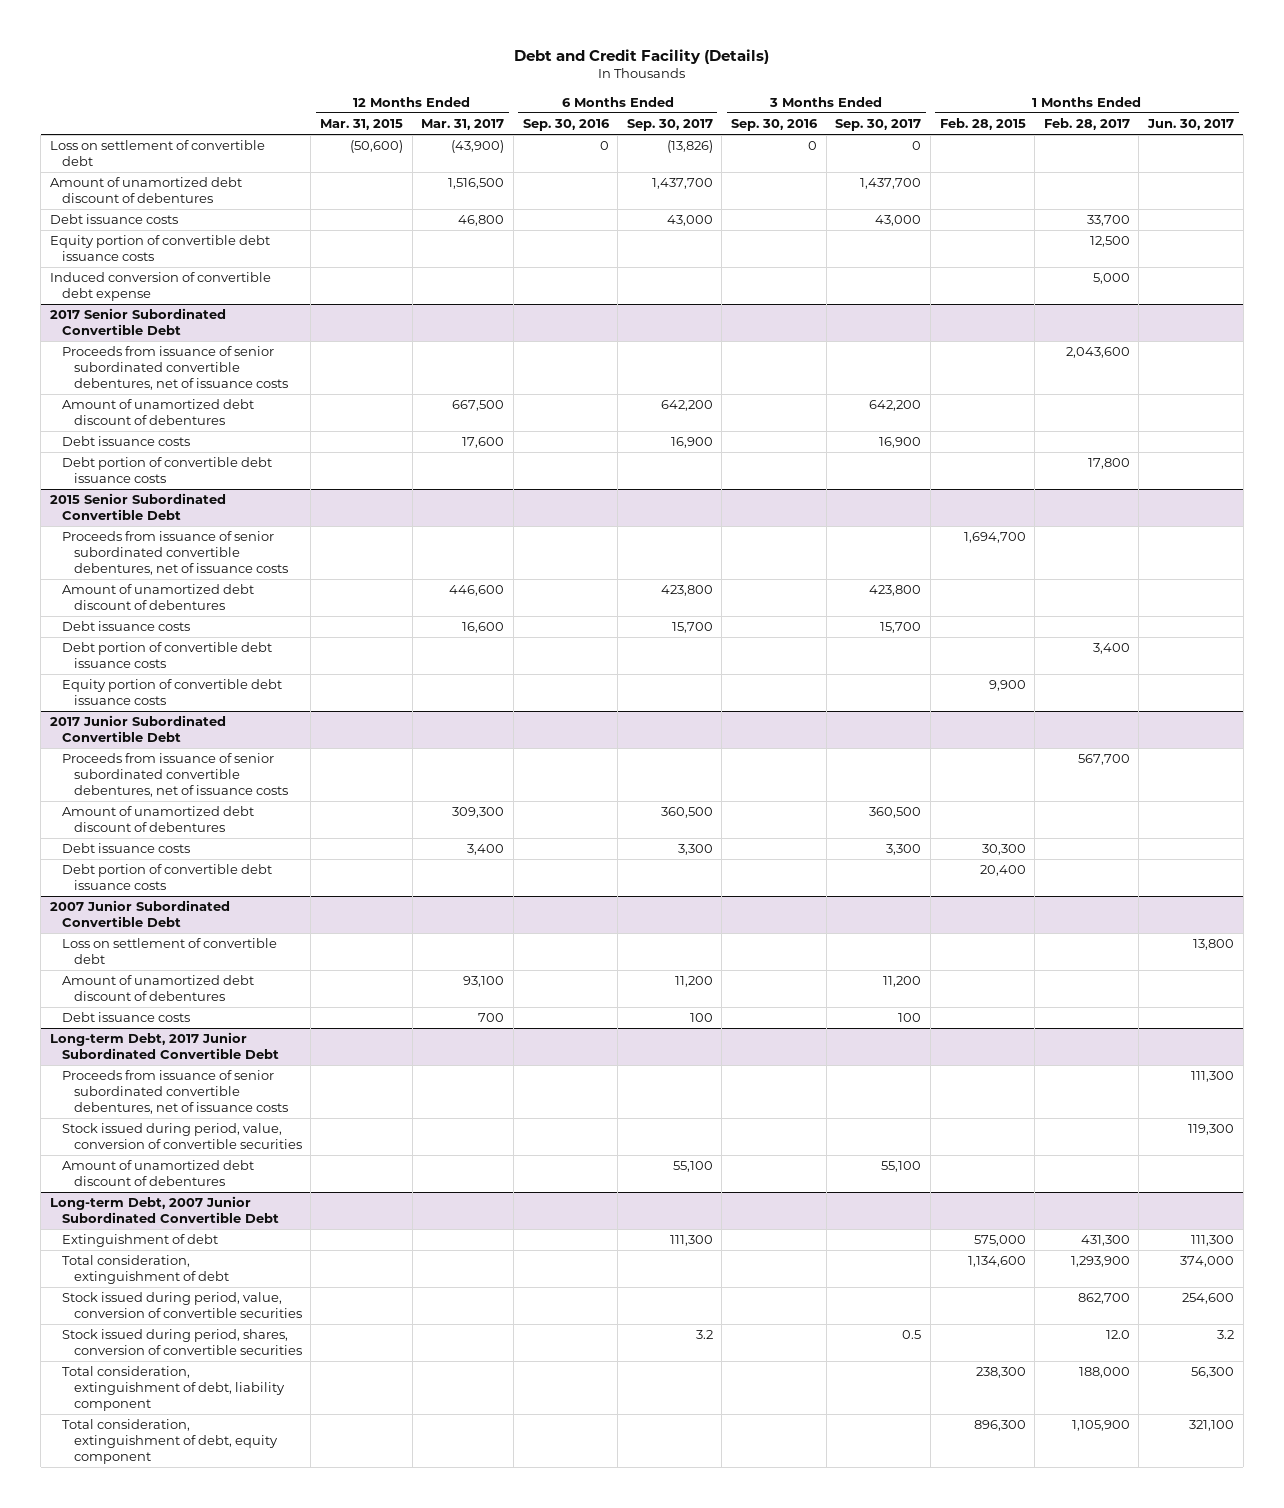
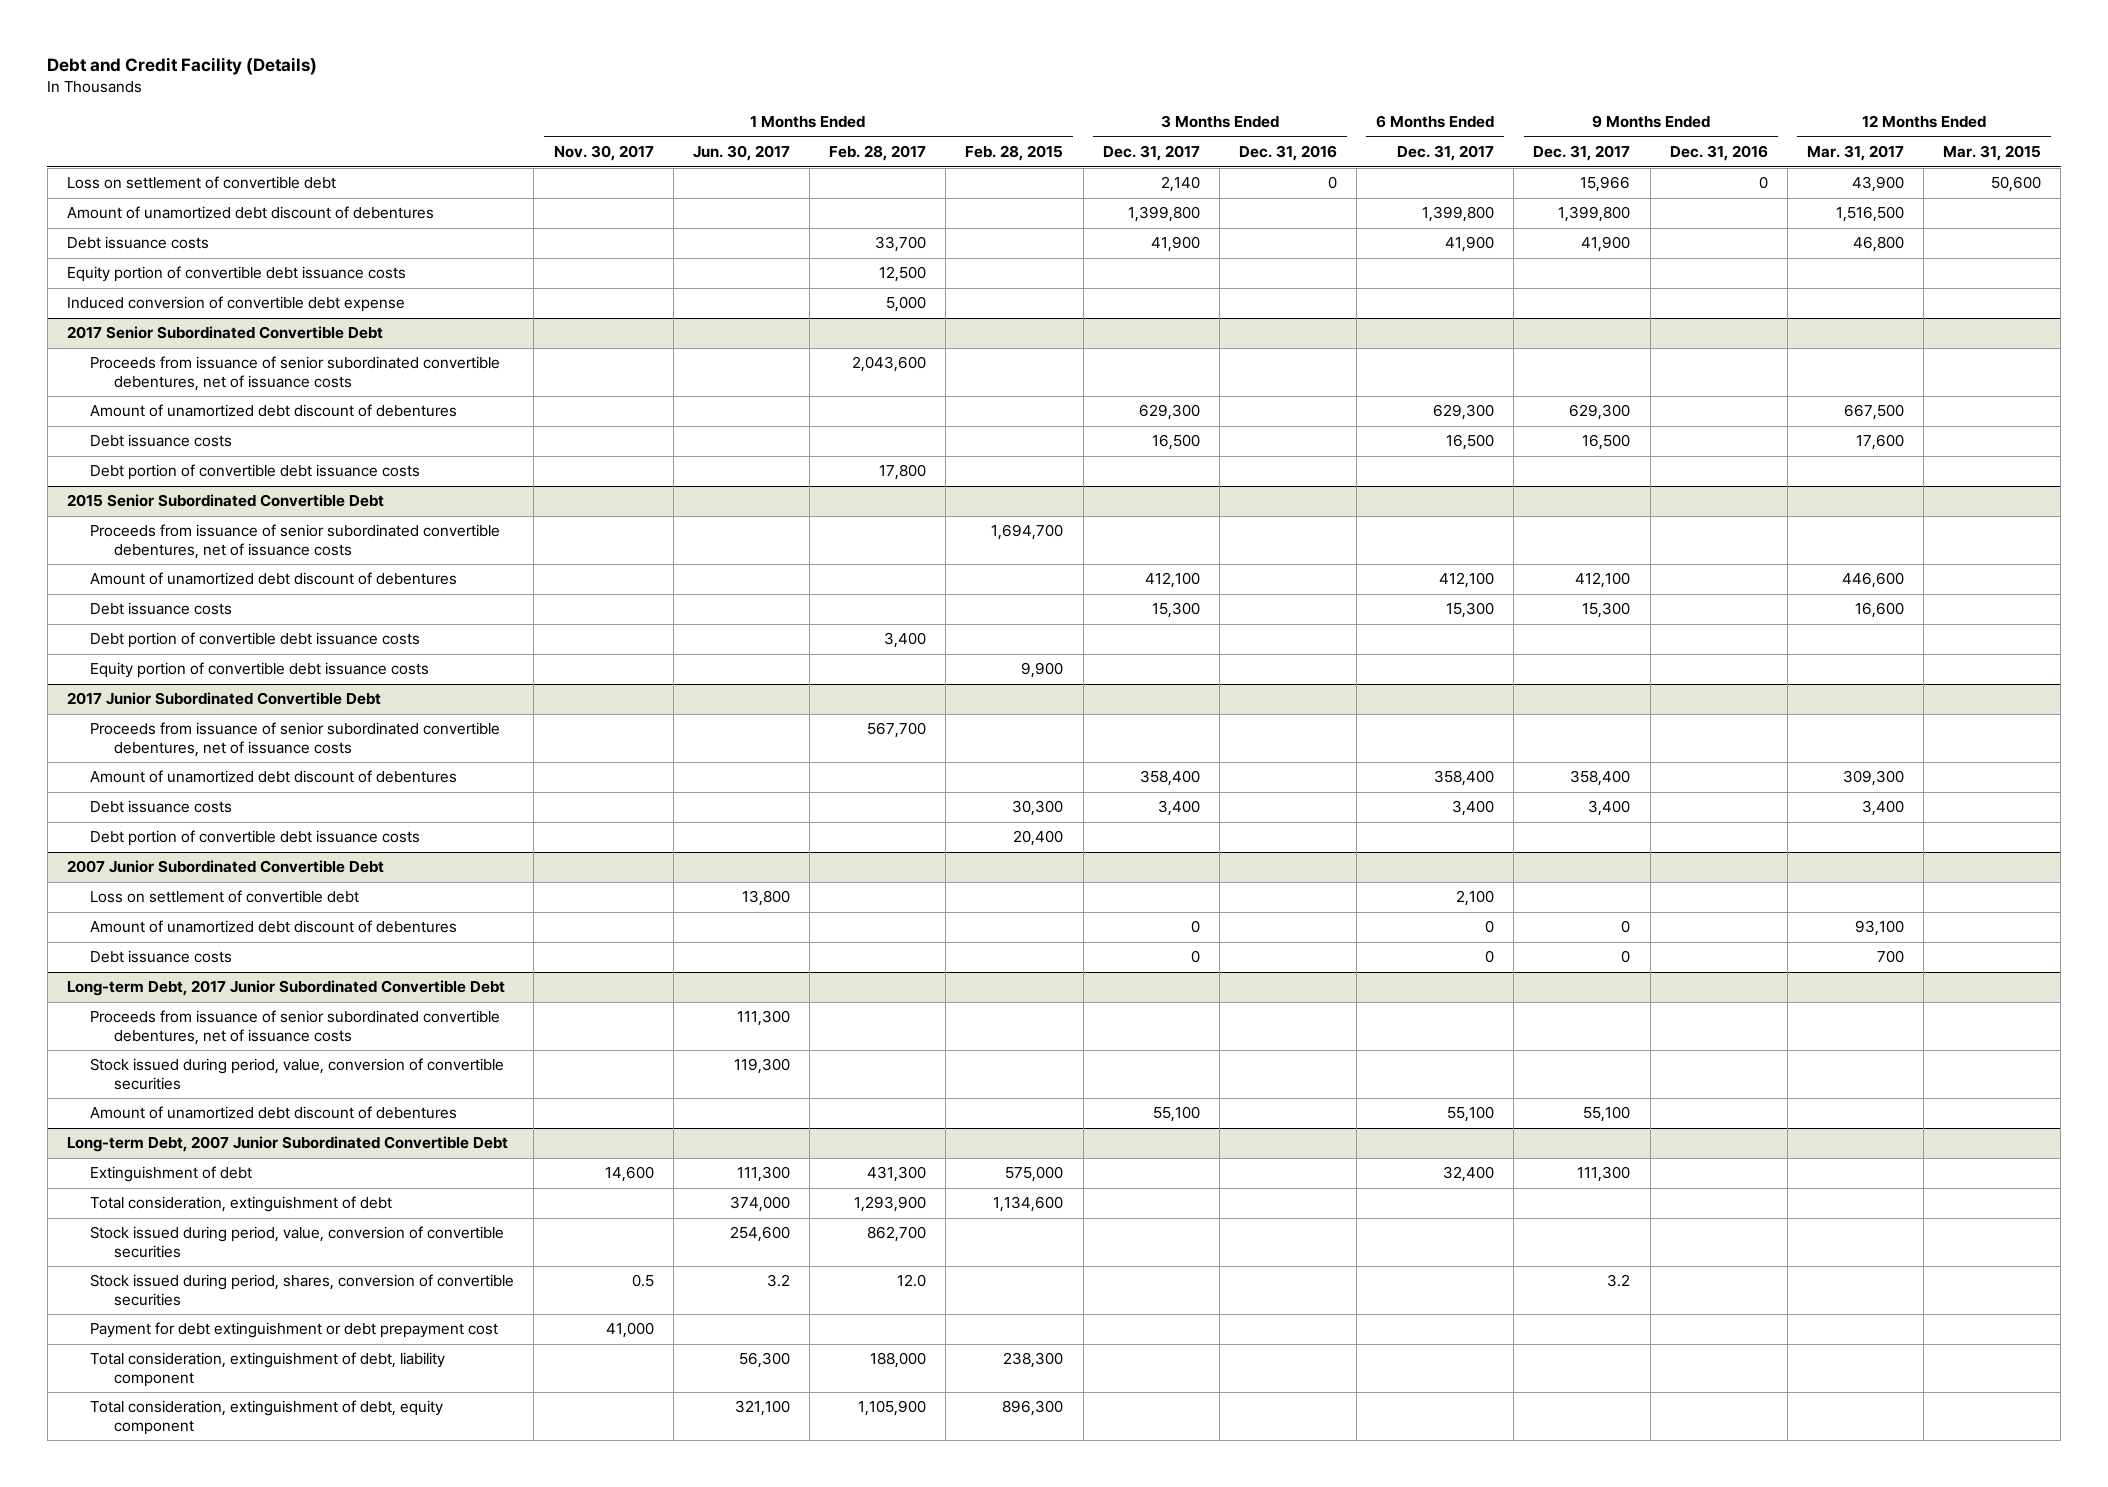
- | 12 Months Ended Mar. 31, 2015 | 12 Months Ended Mar. 31, 2017 | 6 Months Ended Sep. 30, 2016 | 6 Months Ended Sep. 30, 2017 | 3 Months Ended Sep. 30, 2016 | 3 Months Ended Sep. 30, 2017 | 1 Months Ended Feb. 28, 2015 | 1 Months Ended Feb. 28, 2017 | 1 Months Ended Jun. 30, 2017
+ | 1 Months Ended Nov. 30, 2017 | 1 Months Ended Jun. 30, 2017 | 1 Months Ended Feb. 28, 2017 | 1 Months Ended Feb. 28, 2015 | 3 Months Ended Dec. 31, 2017 | 3 Months Ended Dec. 31, 2016 | 6 Months Ended Dec. 31, 2017 | 9 Months Ended Dec. 31, 2017 | 9 Months Ended Dec. 31, 2016 | 12 Months Ended Mar. 31, 2017 | 12 Months Ended Mar. 31, 2015
- Loss on settlement of convertible debt | (50,600) | (43,900) | 0 | (13,826) | 0 | 0 | | |
+ Loss on settlement of convertible debt | | | | | 2,140 | 0 | | 15,966 | 0 | 43,900 | 50,600
@ Long-term Debt, 2007 Junior Subordinated Convertible Debt
+ Payment for debt extinguishment or debt prepayment cost | 41,000 | | | | | | | | | |

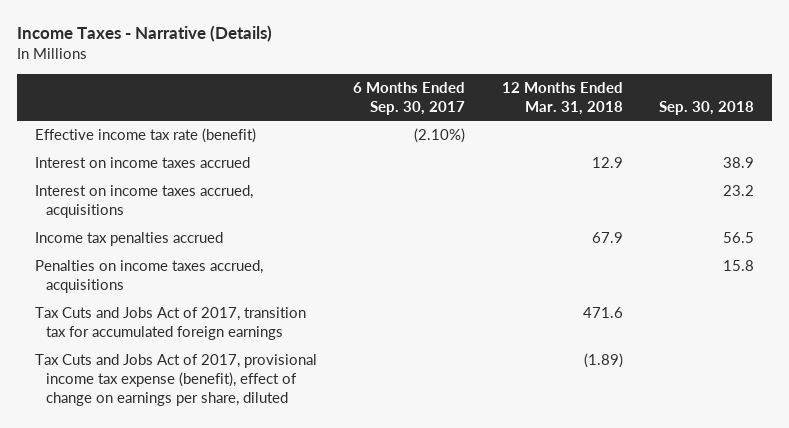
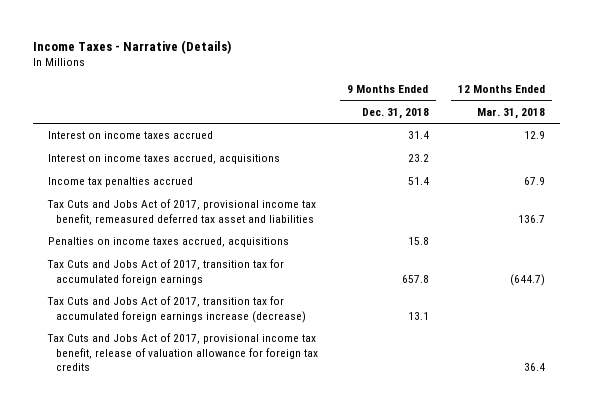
- | 6 Months Ended Sep. 30, 2017 | 12 Months Ended Mar. 31, 2018 | Sep. 30, 2018
+ | 9 Months Ended Dec. 31, 2018 | 12 Months Ended Mar. 31, 2018
- Effective income tax rate (benefit) | (2.10%) | |
+ Tax Cuts and Jobs Act of 2017, provisional income tax benefit, remeasured deferred tax asset and liabilities | | 136.7
- Tax Cuts and Jobs Act of 2017, transition tax for accumulated foreign earnings | | 471.6 |
- Tax Cuts and Jobs Act of 2017, provisional income tax expense (benefit), effect of change on earnings per share, diluted | | (1.89) |
+ Tax Cuts and Jobs Act of 2017, transition tax for accumulated foreign earnings | 657.8 | (644.7)
+ Tax Cuts and Jobs Act of 2017, transition tax for accumulated foreign earnings increase (decrease) | 13.1 |
+ Tax Cuts and Jobs Act of 2017, provisional income tax benefit, release of valuation allowance for foreign tax credits | | 36.4

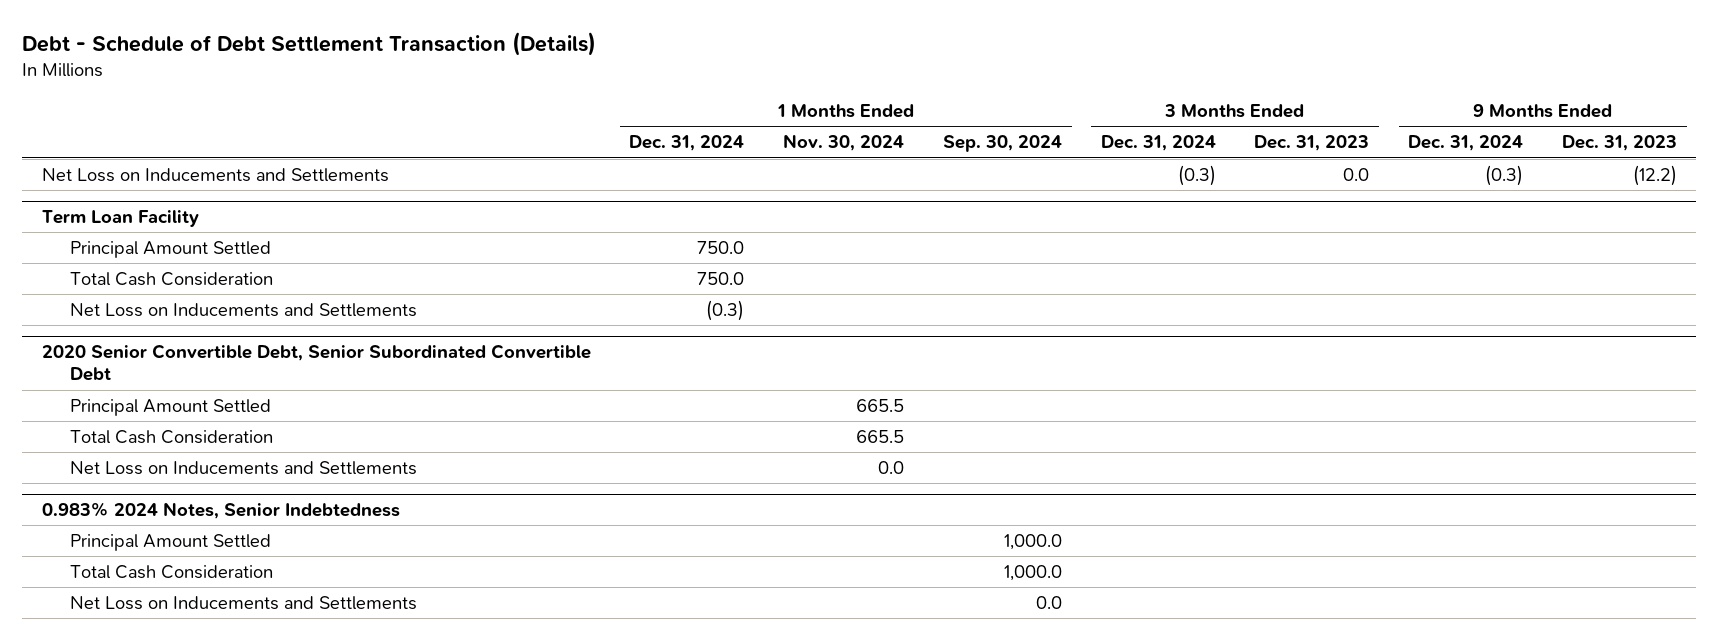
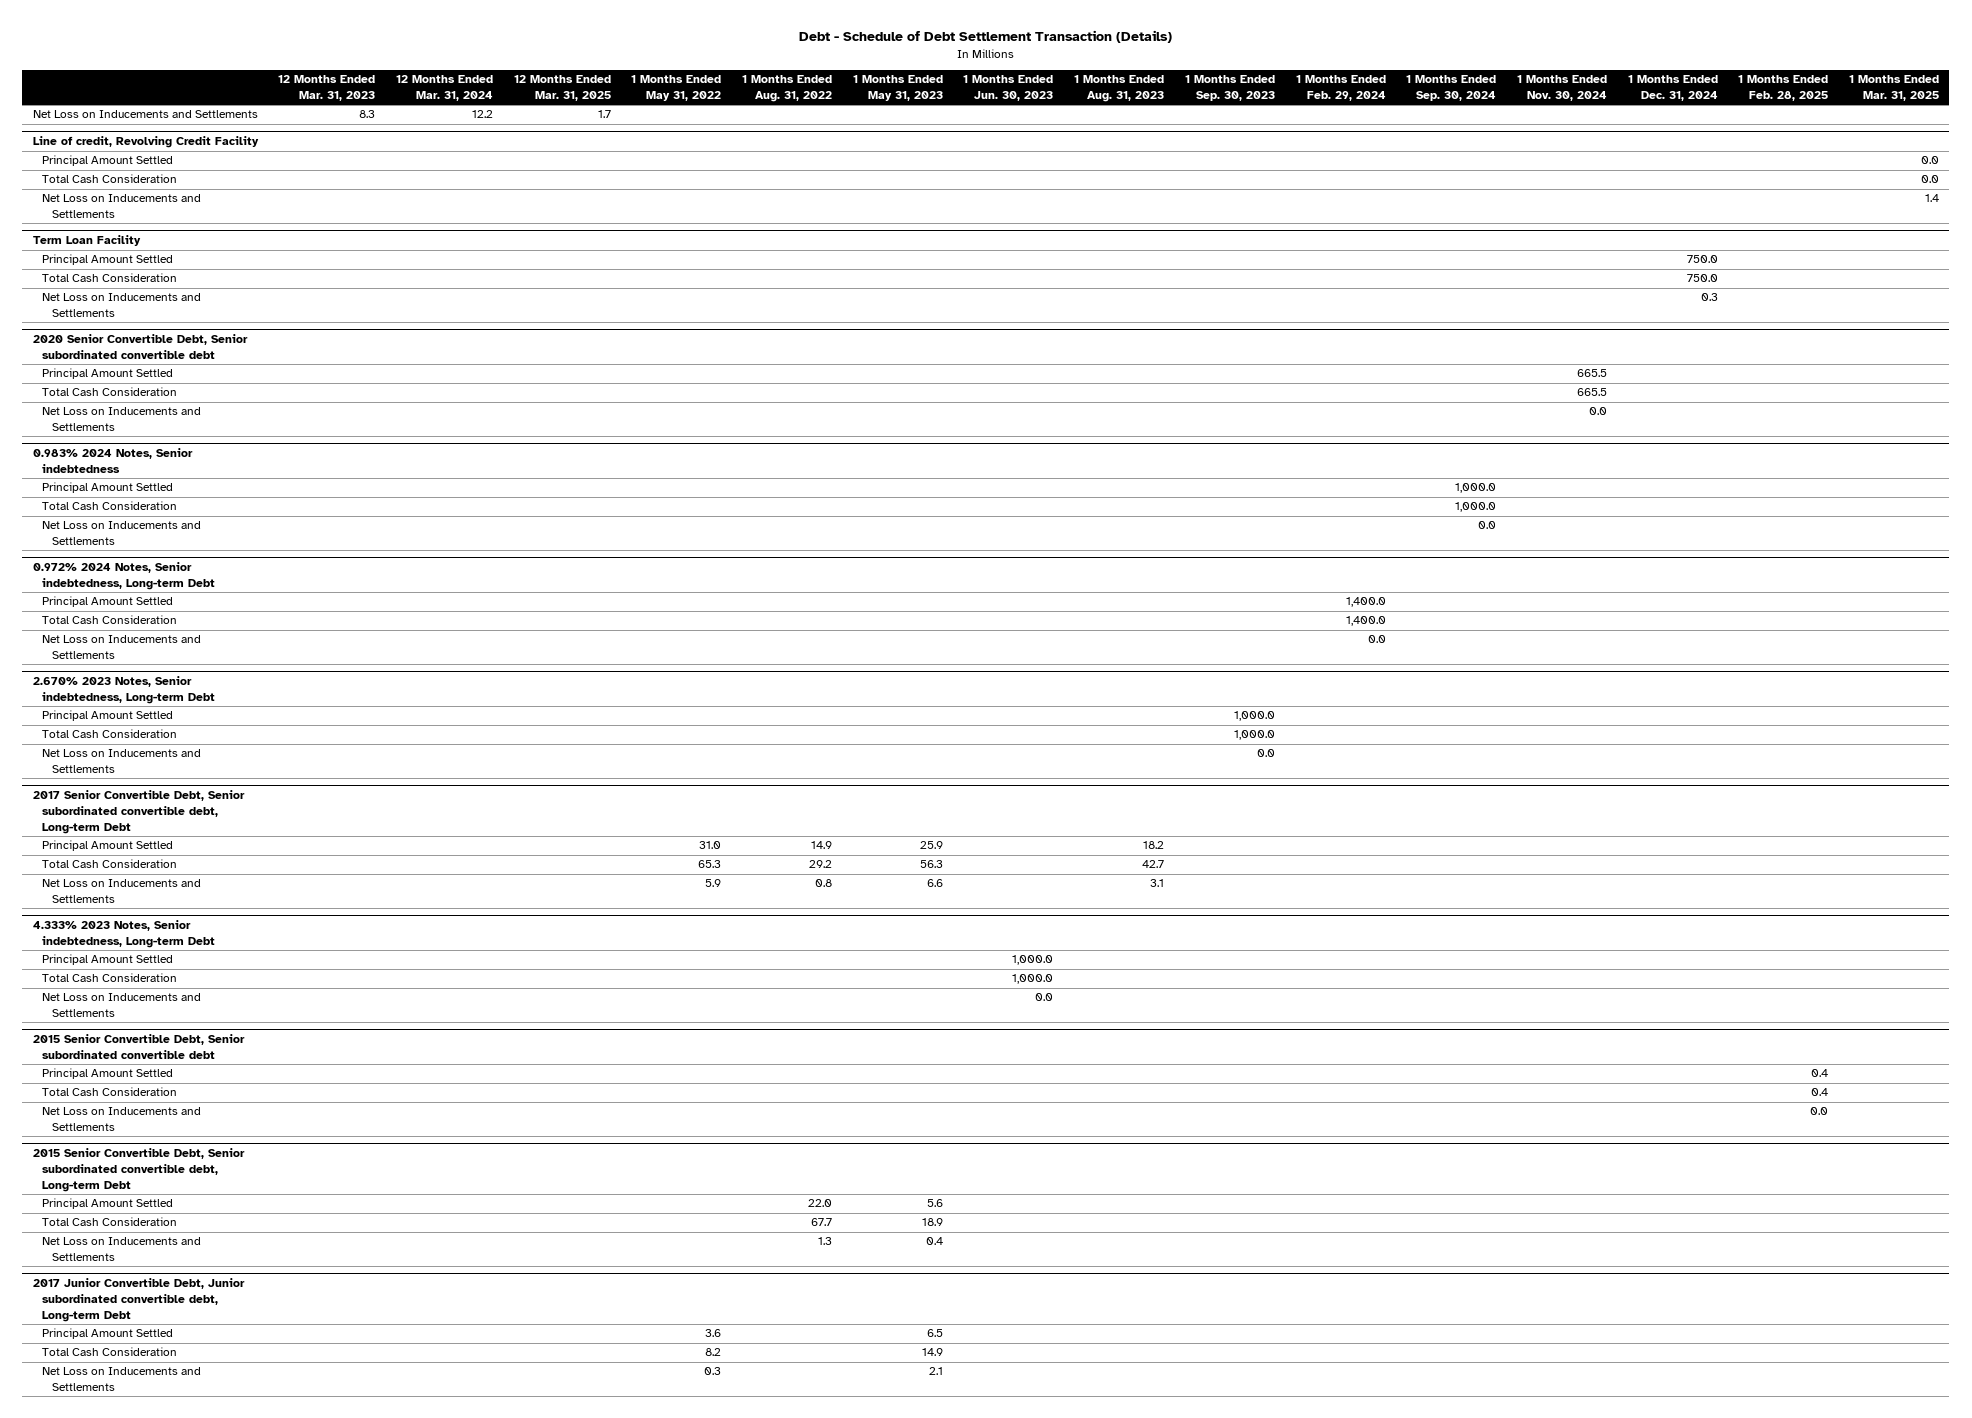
- | 1 Months Ended Dec. 31, 2024 | 1 Months Ended Nov. 30, 2024 | 1 Months Ended Sep. 30, 2024 | 3 Months Ended Dec. 31, 2024 | 3 Months Ended Dec. 31, 2023 | 9 Months Ended Dec. 31, 2024 | 9 Months Ended Dec. 31, 2023
+ | 12 Months Ended Mar. 31, 2023 | 12 Months Ended Mar. 31, 2024 | 12 Months Ended Mar. 31, 2025 | 1 Months Ended May 31, 2022 | 1 Months Ended Aug. 31, 2022 | 1 Months Ended May 31, 2023 | 1 Months Ended Jun. 30, 2023 | 1 Months Ended Aug. 31, 2023 | 1 Months Ended Sep. 30, 2023 | 1 Months Ended Feb. 29, 2024 | 1 Months Ended Sep. 30, 2024 | 1 Months Ended Nov. 30, 2024 | 1 Months Ended Dec. 31, 2024 | 1 Months Ended Feb. 28, 2025 | 1 Months Ended Mar. 31, 2025
+ Line of credit, Revolving Credit Facility
+ Principal Amount Settled | | | | | | | | | | | | | | | 0.0
+ Total Cash Consideration | | | | | | | | | | | | | | | 0.0
+ Net Loss on Inducements and Settlements | | | | | | | | | | | | | | | 1.4
@ Term Loan Facility
- Net Loss on Inducements and Settlements | (0.3) | | | | | |
- 2020 Senior Convertible Debt, Senior Subordinated Convertible Debt
@ Term Loan Facility
+ Net Loss on Inducements and Settlements | | | | | | | | | | | | | 0.3 | |
+ 2020 Senior Convertible Debt, Senior subordinated convertible debt
- 0.983% 2024 Notes, Senior Indebtedness
+ 0.983% 2024 Notes, Senior indebtedness
+ 0.972% 2024 Notes, Senior indebtedness, Long-term Debt
+ Principal Amount Settled | | | | | | | | | | 1,400.0 | | | | |
+ Total Cash Consideration | | | | | | | | | | 1,400.0 | | | | |
+ Net Loss on Inducements and Settlements | | | | | | | | | | 0.0 | | | | |
+ 2.670% 2023 Notes, Senior indebtedness, Long-term Debt
+ Principal Amount Settled | | | | | | | | | 1,000.0 | | | | | |
+ Total Cash Consideration | | | | | | | | | 1,000.0 | | | | | |
+ Net Loss on Inducements and Settlements | | | | | | | | | 0.0 | | | | | |
+ 2017 Senior Convertible Debt, Senior subordinated convertible debt, Long-term Debt
+ Principal Amount Settled | | | | 31.0 | 14.9 | 25.9 | | 18.2 | | | | | | |
+ Total Cash Consideration | | | | 65.3 | 29.2 | 56.3 | | 42.7 | | | | | | |
+ Net Loss on Inducements and Settlements | | | | 5.9 | 0.8 | 6.6 | | 3.1 | | | | | | |
+ 4.333% 2023 Notes, Senior indebtedness, Long-term Debt
+ Principal Amount Settled | | | | | | | 1,000.0 | | | | | | | |
+ Total Cash Consideration | | | | | | | 1,000.0 | | | | | | | |
+ Net Loss on Inducements and Settlements | | | | | | | 0.0 | | | | | | | |
+ 2015 Senior Convertible Debt, Senior subordinated convertible debt
+ Principal Amount Settled | | | | | | | | | | | | | | 0.4 |
+ Total Cash Consideration | | | | | | | | | | | | | | 0.4 |
+ Net Loss on Inducements and Settlements | | | | | | | | | | | | | | 0.0 |
+ 2015 Senior Convertible Debt, Senior subordinated convertible debt, Long-term Debt
+ Principal Amount Settled | | | | | 22.0 | 5.6 | | | | | | | | |
+ Total Cash Consideration | | | | | 67.7 | 18.9 | | | | | | | | |
+ Net Loss on Inducements and Settlements | | | | | 1.3 | 0.4 | | | | | | | | |
+ 2017 Junior Convertible Debt, Junior subordinated convertible debt, Long-term Debt
+ Principal Amount Settled | | | | 3.6 | | 6.5 | | | | | | | | |
+ Total Cash Consideration | | | | 8.2 | | 14.9 | | | | | | | | |
+ Net Loss on Inducements and Settlements | | | | 0.3 | | 2.1 | | | | | | | | |

